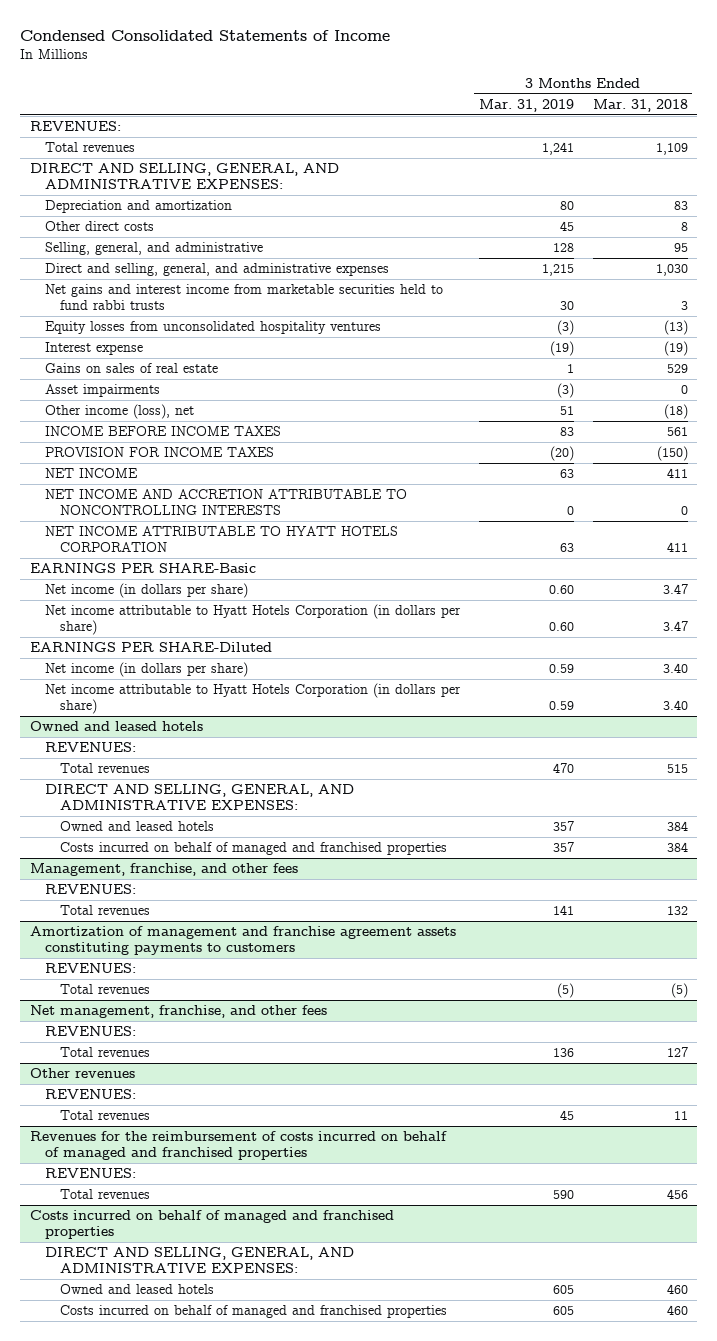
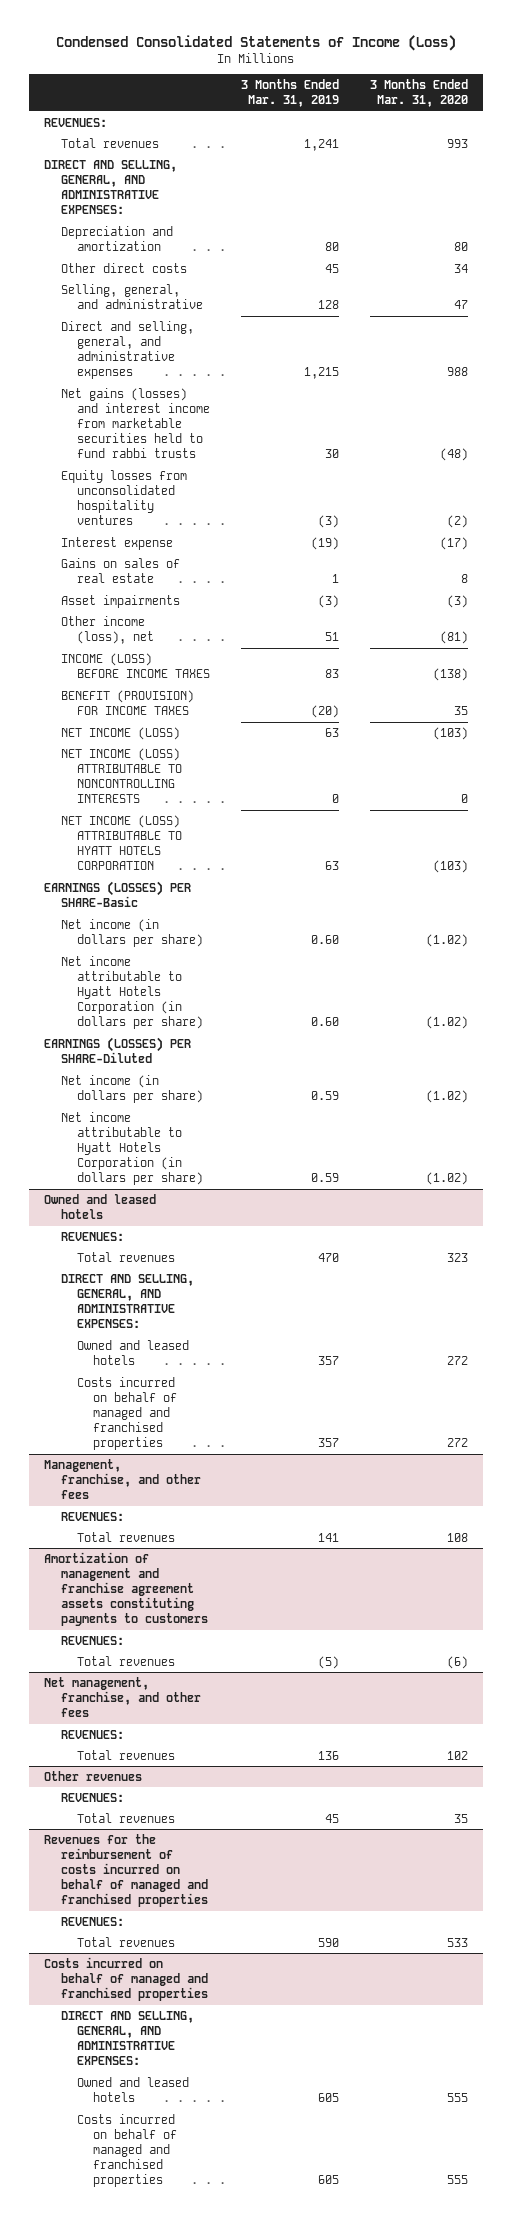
- Condensed Consolidated Statements of Income
+ Condensed Consolidated Statements of Income (Loss)
- | 3 Months Ended Mar. 31, 2019 | 3 Months Ended Mar. 31, 2018
+ | 3 Months Ended Mar. 31, 2019 | 3 Months Ended Mar. 31, 2020
- Net gains and interest income from marketable securities held to fund rabbi trusts | 30 | 3
+ Net gains (losses) and interest income from marketable securities held to fund rabbi trusts | 30 | (48)
- INCOME BEFORE INCOME TAXES | 83 | 561
- PROVISION FOR INCOME TAXES | (20) | (150)
- NET INCOME | 63 | 411
- NET INCOME AND ACCRETION ATTRIBUTABLE TO NONCONTROLLING INTERESTS | 0 | 0
- NET INCOME ATTRIBUTABLE TO HYATT HOTELS CORPORATION | 63 | 411
- EARNINGS PER SHARE-Basic
+ INCOME (LOSS) BEFORE INCOME TAXES | 83 | (138)
+ BENEFIT (PROVISION) FOR INCOME TAXES | (20) | 35
+ NET INCOME (LOSS) | 63 | (103)
+ NET INCOME (LOSS) ATTRIBUTABLE TO NONCONTROLLING INTERESTS | 0 | 0
+ NET INCOME (LOSS) ATTRIBUTABLE TO HYATT HOTELS CORPORATION | 63 | (103)
+ EARNINGS (LOSSES) PER SHARE-Basic
- EARNINGS PER SHARE-Diluted
+ EARNINGS (LOSSES) PER SHARE-Diluted

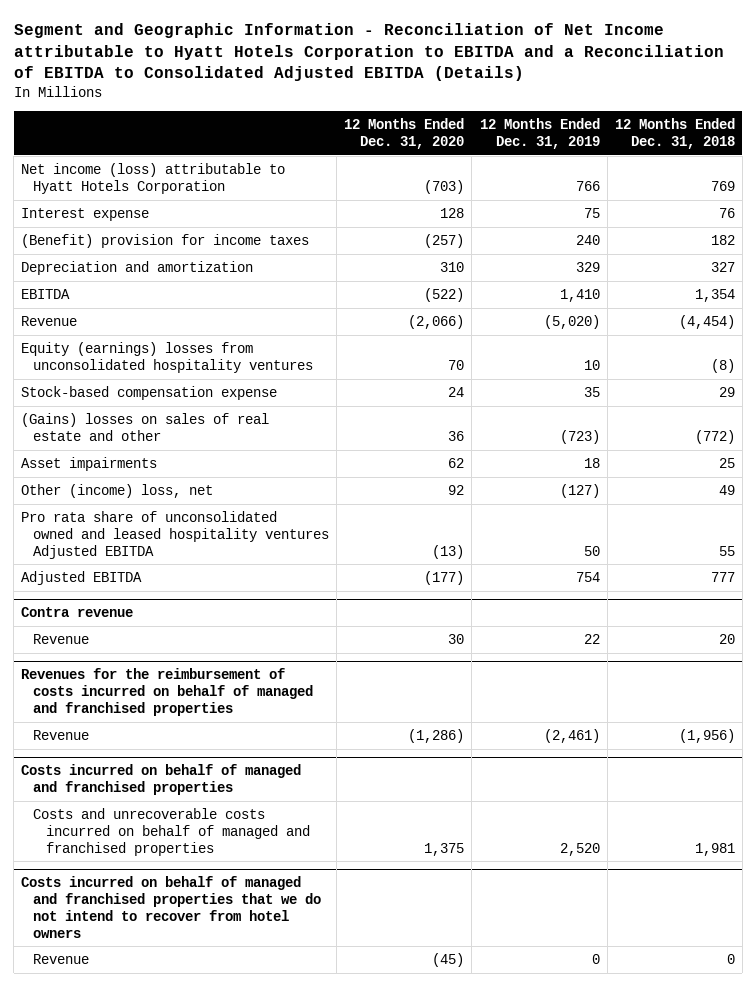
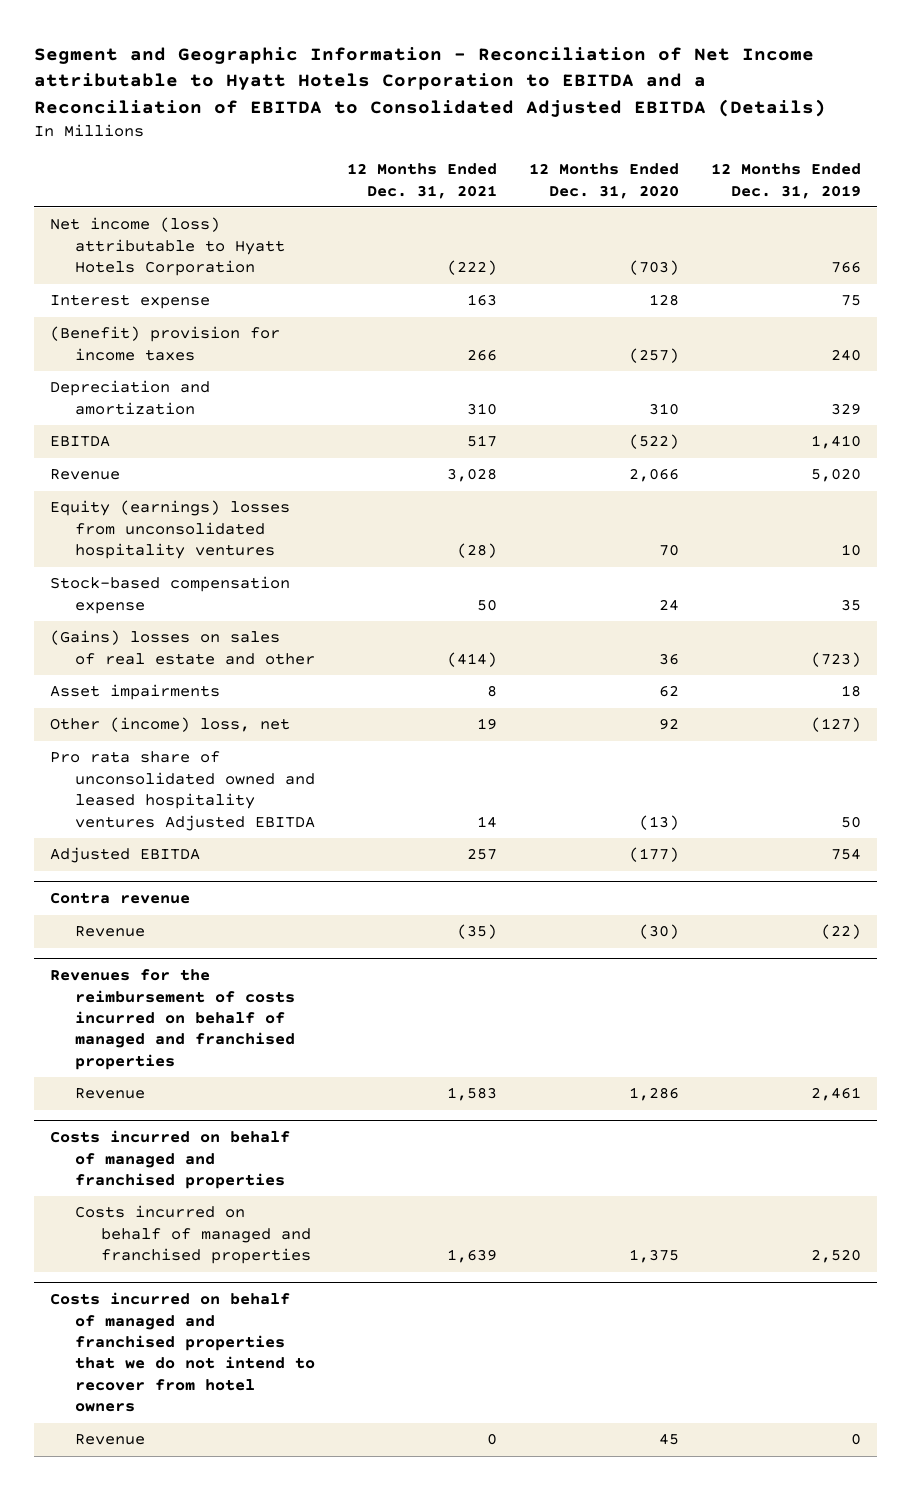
- | 12 Months Ended Dec. 31, 2020 | 12 Months Ended Dec. 31, 2019 | 12 Months Ended Dec. 31, 2018
+ | 12 Months Ended Dec. 31, 2021 | 12 Months Ended Dec. 31, 2020 | 12 Months Ended Dec. 31, 2019
- Revenue | (2,066) | (5,020) | (4,454)
+ Revenue | 3,028 | 2,066 | 5,020
@ Contra revenue
- Revenue | 30 | 22 | 20
+ Revenue | (35) | (30) | (22)
@ Revenues for the reimbursement of costs incurred on behalf of managed and franchised properties
- Revenue | (1,286) | (2,461) | (1,956)
+ Revenue | 1,583 | 1,286 | 2,461
@ Costs incurred on behalf of managed and franchised properties
- Costs and unrecoverable costs incurred on behalf of managed and franchised properties | 1,375 | 2,520 | 1,981
+ Costs incurred on behalf of managed and franchised properties | 1,639 | 1,375 | 2,520
@ Costs incurred on behalf of managed and franchised properties that we do not intend to recover from hotel owners
- Revenue | (45) | 0 | 0
+ Revenue | 0 | 45 | 0

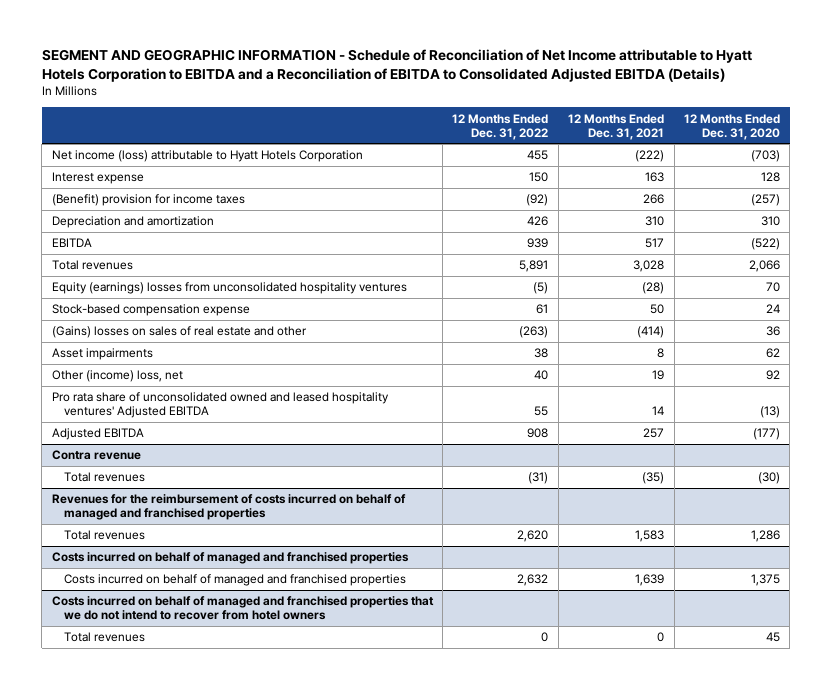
- Segment and Geographic Information - Reconciliation of Net Income attributable to Hyatt Hotels Corporation to EBITDA and a Reconciliation of EBITDA to Consolidated Adjusted EBITDA (Details)
+ SEGMENT AND GEOGRAPHIC INFORMATION - Schedule of Reconciliation of Net Income attributable to Hyatt Hotels Corporation to EBITDA and a Reconciliation of EBITDA to Consolidated Adjusted EBITDA (Details)
- | 12 Months Ended Dec. 31, 2021 | 12 Months Ended Dec. 31, 2020 | 12 Months Ended Dec. 31, 2019
+ | 12 Months Ended Dec. 31, 2022 | 12 Months Ended Dec. 31, 2021 | 12 Months Ended Dec. 31, 2020
- Revenue | 3,028 | 2,066 | 5,020
+ Total revenues | 5,891 | 3,028 | 2,066
- Pro rata share of unconsolidated owned and leased hospitality ventures Adjusted EBITDA | 14 | (13) | 50
+ Pro rata share of unconsolidated owned and leased hospitality ventures' Adjusted EBITDA | 55 | 14 | (13)
@ Contra revenue
- Revenue | (35) | (30) | (22)
+ Total revenues | (31) | (35) | (30)
@ Revenues for the reimbursement of costs incurred on behalf of managed and franchised properties
- Revenue | 1,583 | 1,286 | 2,461
+ Total revenues | 2,620 | 1,583 | 1,286
@ Costs incurred on behalf of managed and franchised properties that we do not intend to recover from hotel owners
- Revenue | 0 | 45 | 0
+ Total revenues | 0 | 0 | 45

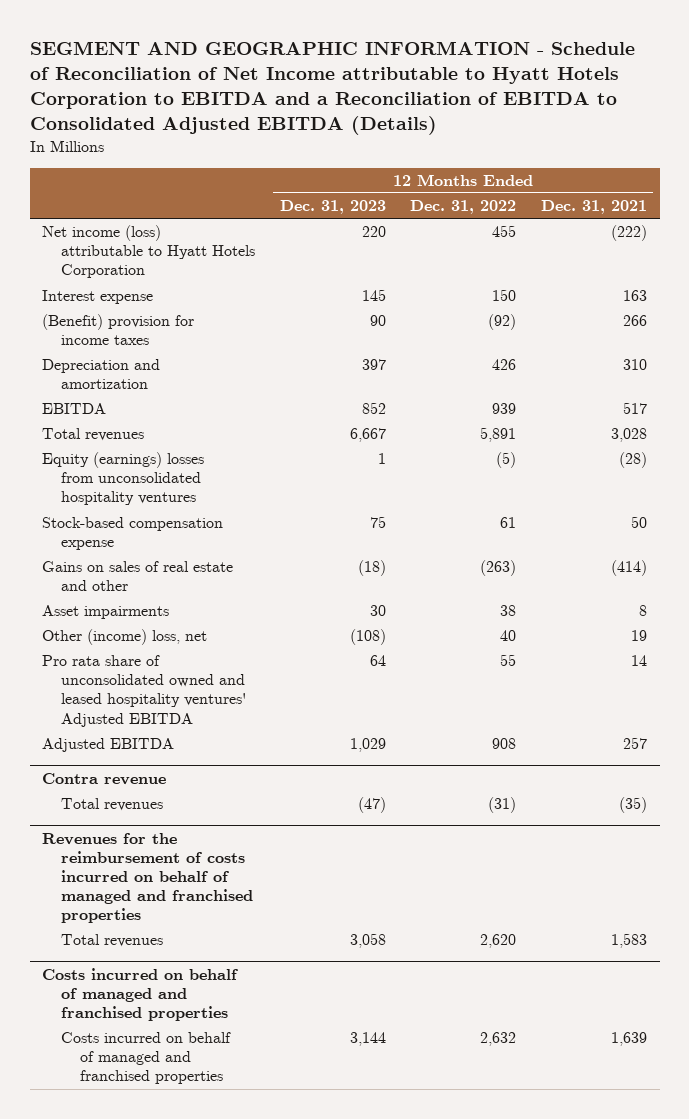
- | 12 Months Ended Dec. 31, 2022 | 12 Months Ended Dec. 31, 2021 | 12 Months Ended Dec. 31, 2020
+ | 12 Months Ended Dec. 31, 2023 | 12 Months Ended Dec. 31, 2022 | 12 Months Ended Dec. 31, 2021
- (Gains) losses on sales of real estate and other | (263) | (414) | 36
+ Gains on sales of real estate and other | (18) | (263) | (414)
- Costs incurred on behalf of managed and franchised properties that we do not intend to recover from hotel owners
- Total revenues | 0 | 0 | 45

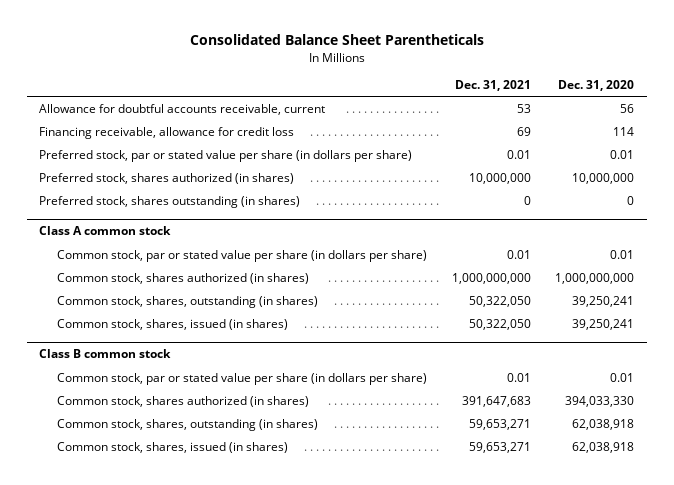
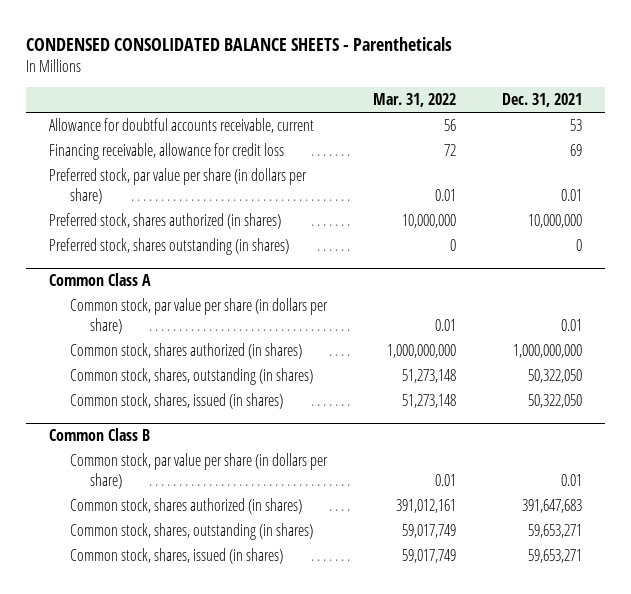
- Consolidated Balance Sheet Parentheticals
+ CONDENSED CONSOLIDATED BALANCE SHEETS - Parentheticals
- | Dec. 31, 2021 | Dec. 31, 2020
+ | Mar. 31, 2022 | Dec. 31, 2021
- Preferred stock, par or stated value per share (in dollars per share) | 0.01 | 0.01
+ Preferred stock, par value per share (in dollars per share) | 0.01 | 0.01
- Class A common stock
- Common stock, par or stated value per share (in dollars per share) | 0.01 | 0.01
+ Common Class A
+ Common stock, par value per share (in dollars per share) | 0.01 | 0.01
- Class B common stock
- Common stock, par or stated value per share (in dollars per share) | 0.01 | 0.01
+ Common Class B
+ Common stock, par value per share (in dollars per share) | 0.01 | 0.01

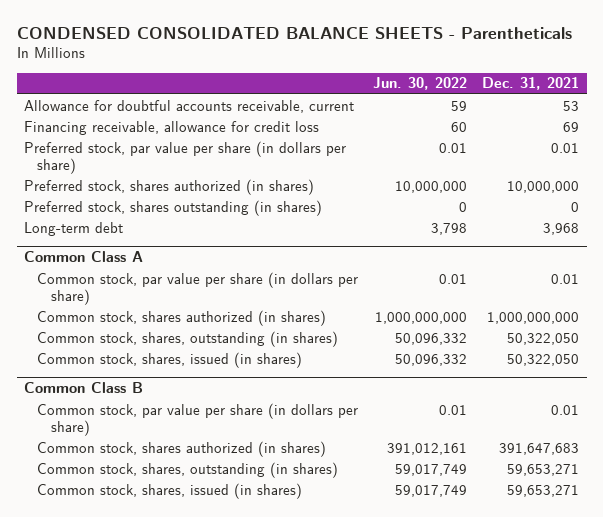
- | Mar. 31, 2022 | Dec. 31, 2021
+ | Jun. 30, 2022 | Dec. 31, 2021
+ Long-term debt | 3,798 | 3,968

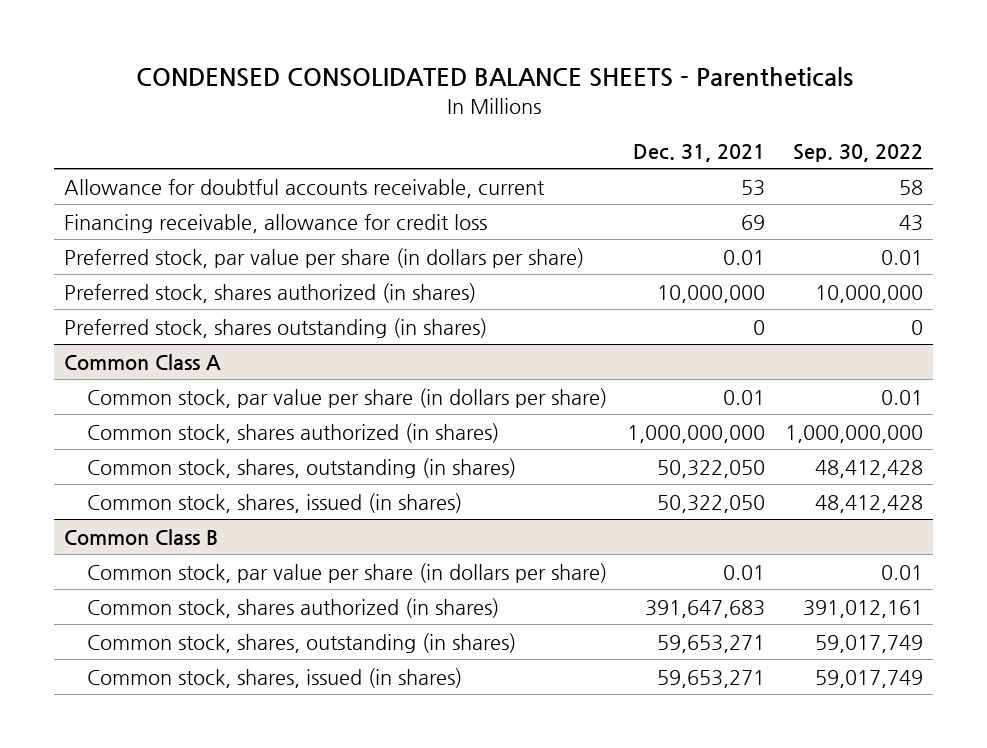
- | Jun. 30, 2022 | Dec. 31, 2021
+ | Dec. 31, 2021 | Sep. 30, 2022
- Long-term debt | 3,798 | 3,968

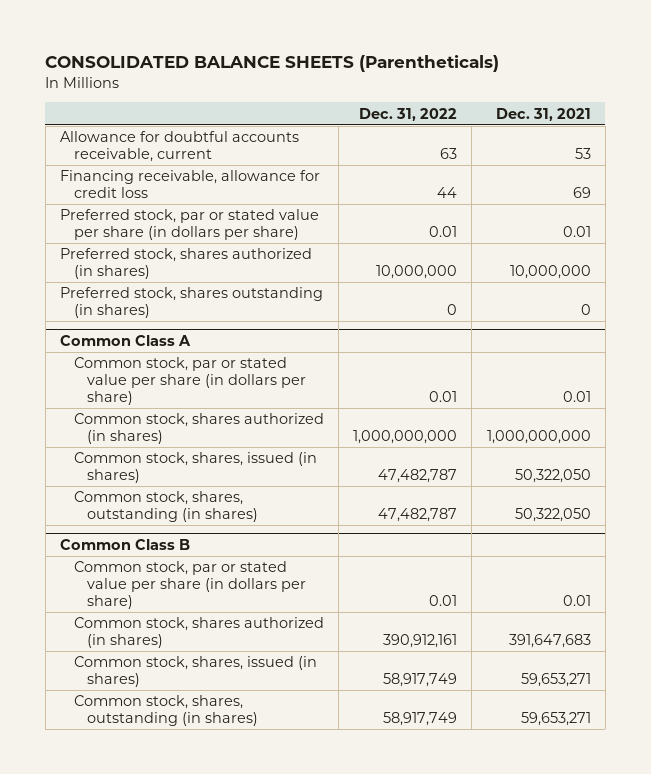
- CONDENSED CONSOLIDATED BALANCE SHEETS - Parentheticals
+ CONSOLIDATED BALANCE SHEETS (Parentheticals)
- | Dec. 31, 2021 | Sep. 30, 2022
+ | Dec. 31, 2022 | Dec. 31, 2021
- Preferred stock, par value per share (in dollars per share) | 0.01 | 0.01
+ Preferred stock, par or stated value per share (in dollars per share) | 0.01 | 0.01
@ Common Class A
- Common stock, par value per share (in dollars per share) | 0.01 | 0.01
+ Common stock, par or stated value per share (in dollars per share) | 0.01 | 0.01
moved down: Common stock, shares, outstanding (in shares) | 47,482,787 | 50,322,050
@ Common Class B
- Common stock, par value per share (in dollars per share) | 0.01 | 0.01
+ Common stock, par or stated value per share (in dollars per share) | 0.01 | 0.01
moved down: Common stock, shares, outstanding (in shares) | 58,917,749 | 59,653,271

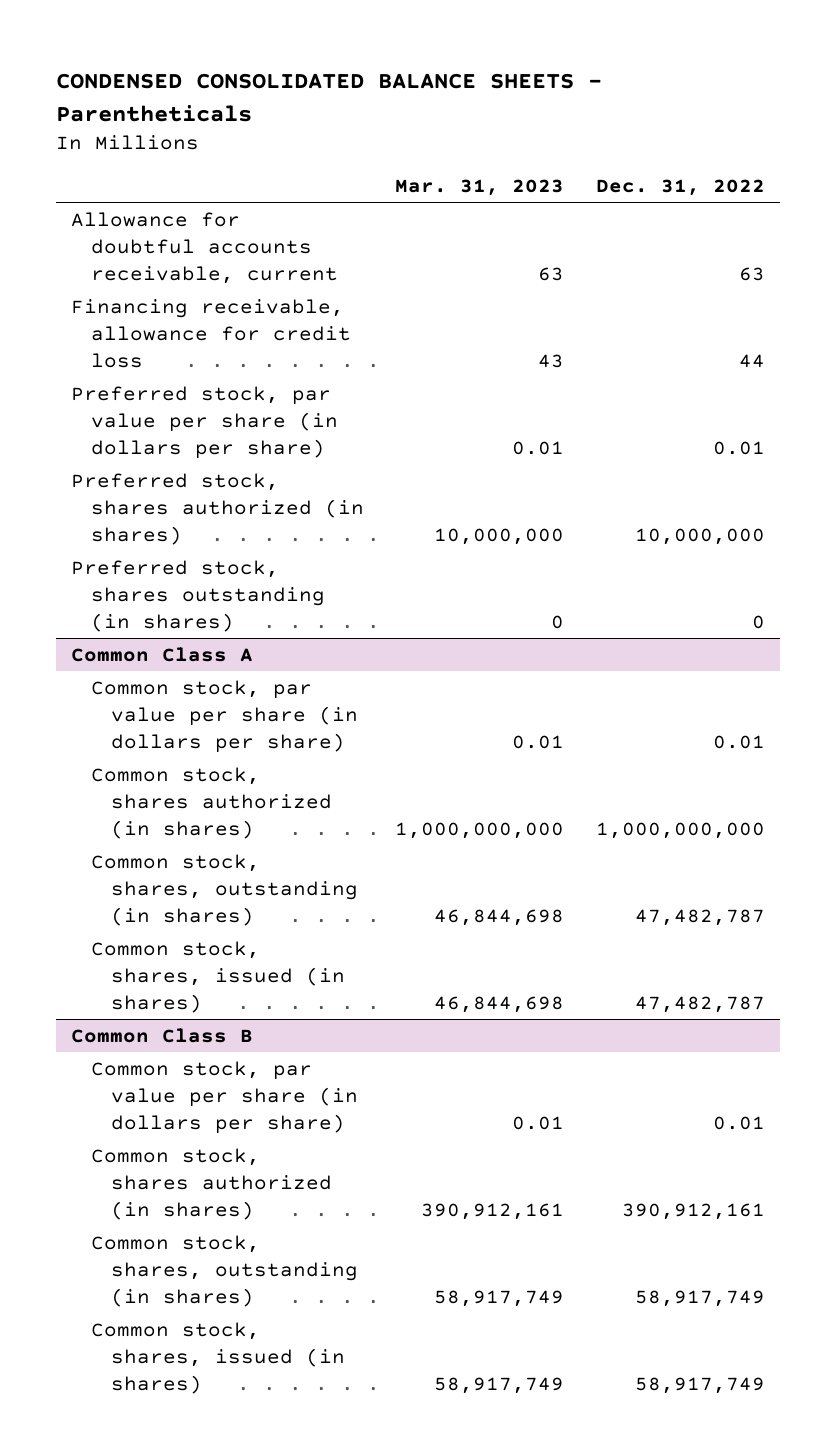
- CONSOLIDATED BALANCE SHEETS (Parentheticals)
+ CONDENSED CONSOLIDATED BALANCE SHEETS - Parentheticals
- | Dec. 31, 2022 | Dec. 31, 2021
+ | Mar. 31, 2023 | Dec. 31, 2022
- Preferred stock, par or stated value per share (in dollars per share) | 0.01 | 0.01
+ Preferred stock, par value per share (in dollars per share) | 0.01 | 0.01
@ Common Class A
- Common stock, par or stated value per share (in dollars per share) | 0.01 | 0.01
+ Common stock, par value per share (in dollars per share) | 0.01 | 0.01
moved down: Common stock, shares, issued (in shares) | 46,844,698 | 47,482,787
@ Common Class B
- Common stock, par or stated value per share (in dollars per share) | 0.01 | 0.01
+ Common stock, par value per share (in dollars per share) | 0.01 | 0.01
moved down: Common stock, shares, issued (in shares) | 58,917,749 | 58,917,749

